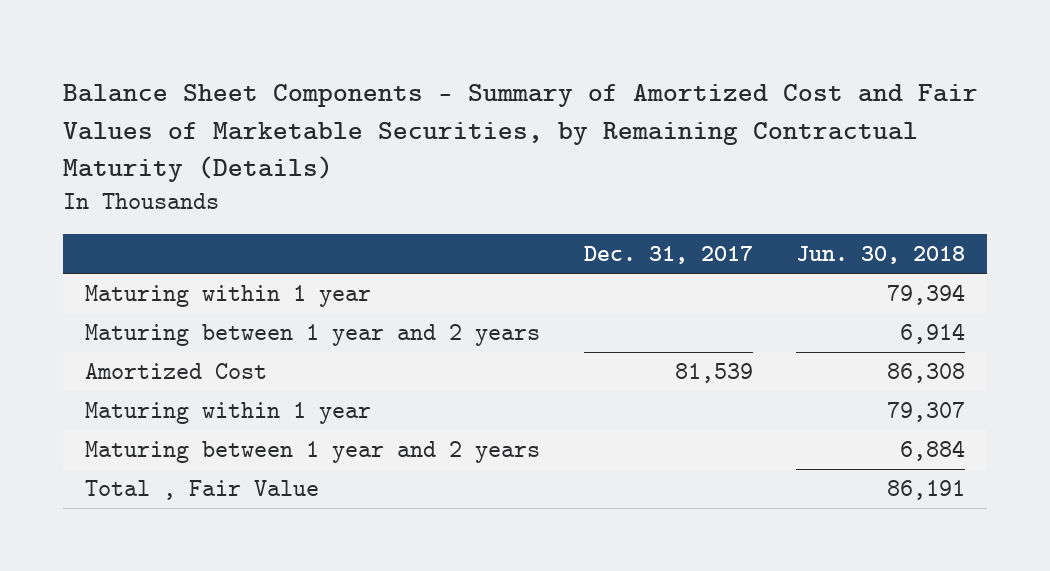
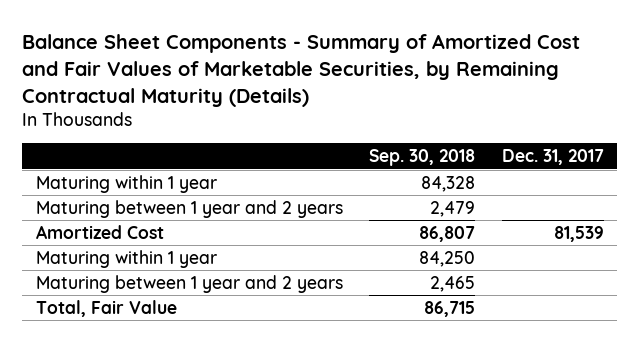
- | Dec. 31, 2017 | Jun. 30, 2018
+ | Sep. 30, 2018 | Dec. 31, 2017
- Total , Fair Value | | 86,191
+ Total, Fair Value | 86,715 |

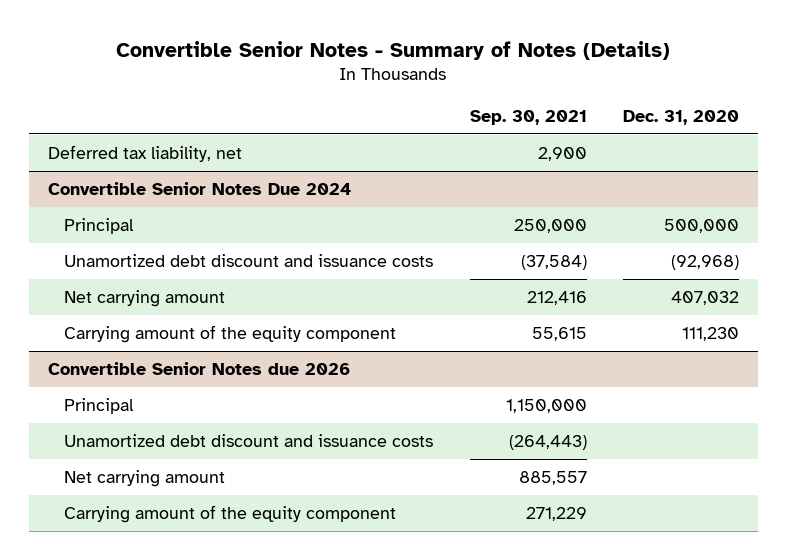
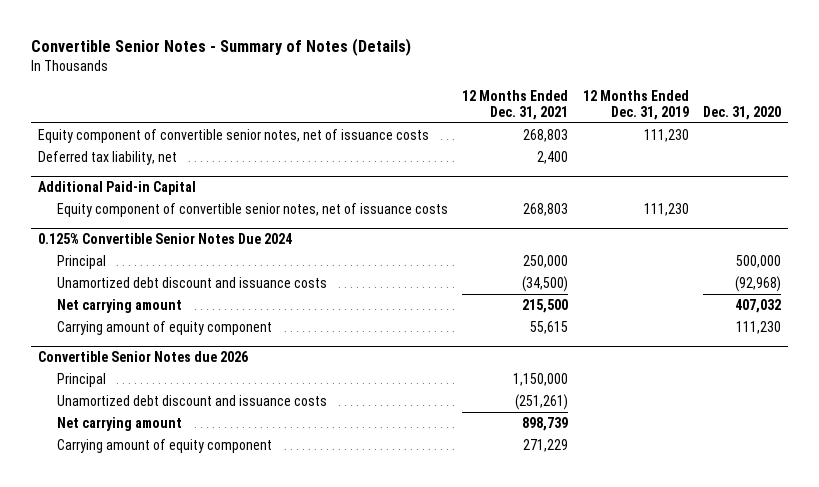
- | Sep. 30, 2021 | Dec. 31, 2020
+ | 12 Months Ended Dec. 31, 2021 | 12 Months Ended Dec. 31, 2019 | Dec. 31, 2020
+ Equity component of convertible senior notes, net of issuance costs | 268,803 | 111,230 |
- Convertible Senior Notes Due 2024
+ Additional Paid-in Capital
+ Equity component of convertible senior notes, net of issuance costs | 268,803 | 111,230 |
+ 0.125% Convertible Senior Notes Due 2024
- Carrying amount of the equity component | 55,615 | 111,230
+ Carrying amount of equity component | 55,615 | | 111,230
@ Convertible Senior Notes due 2026
- Carrying amount of the equity component | 271,229 |
+ Carrying amount of equity component | 271,229 | |

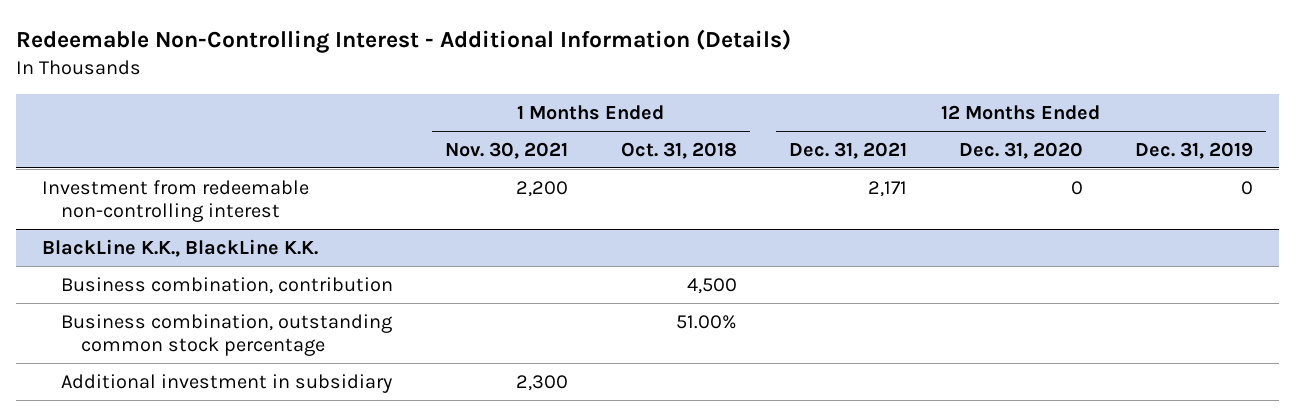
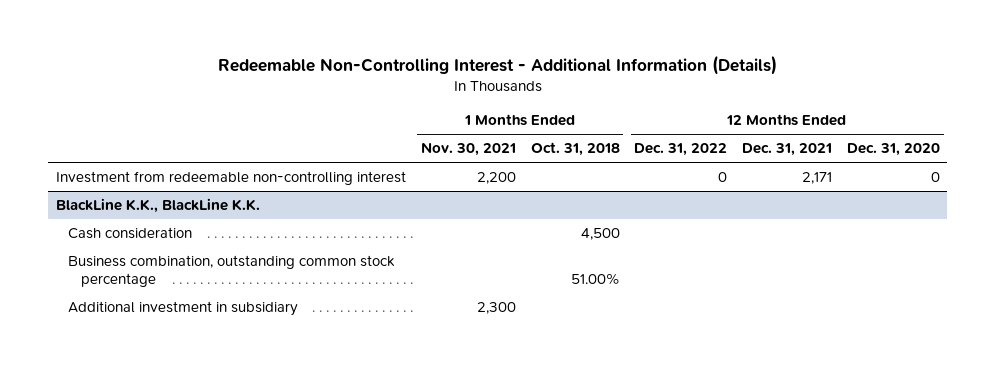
- | 1 Months Ended Nov. 30, 2021 | 1 Months Ended Oct. 31, 2018 | 12 Months Ended Dec. 31, 2021 | 12 Months Ended Dec. 31, 2020 | 12 Months Ended Dec. 31, 2019
+ | 1 Months Ended Nov. 30, 2021 | 1 Months Ended Oct. 31, 2018 | 12 Months Ended Dec. 31, 2022 | 12 Months Ended Dec. 31, 2021 | 12 Months Ended Dec. 31, 2020
@ BlackLine K.K., BlackLine K.K.
- Business combination, contribution | | 4,500 | | |
+ Cash consideration | | 4,500 | | |

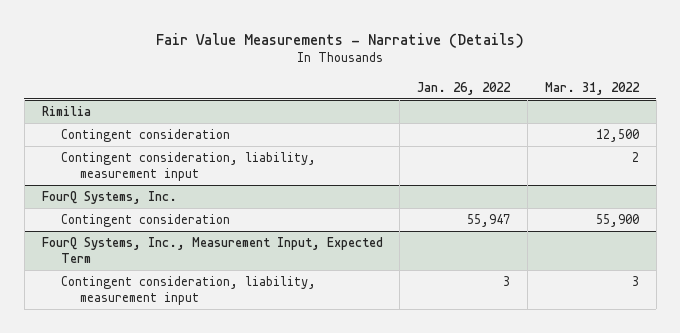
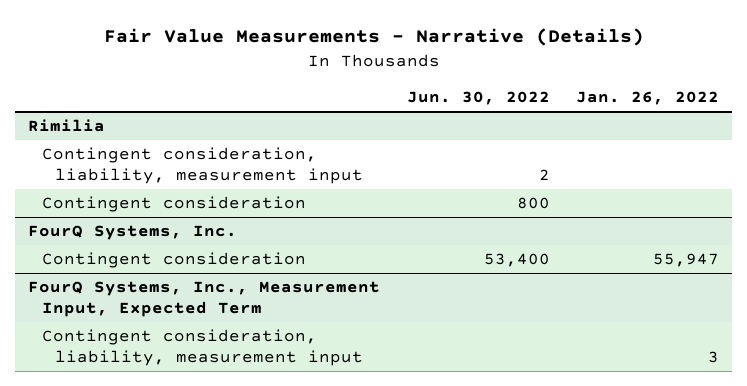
- | Jan. 26, 2022 | Mar. 31, 2022
+ | Jun. 30, 2022 | Jan. 26, 2022
@ Rimilia
moved down: Contingent consideration | 800 |

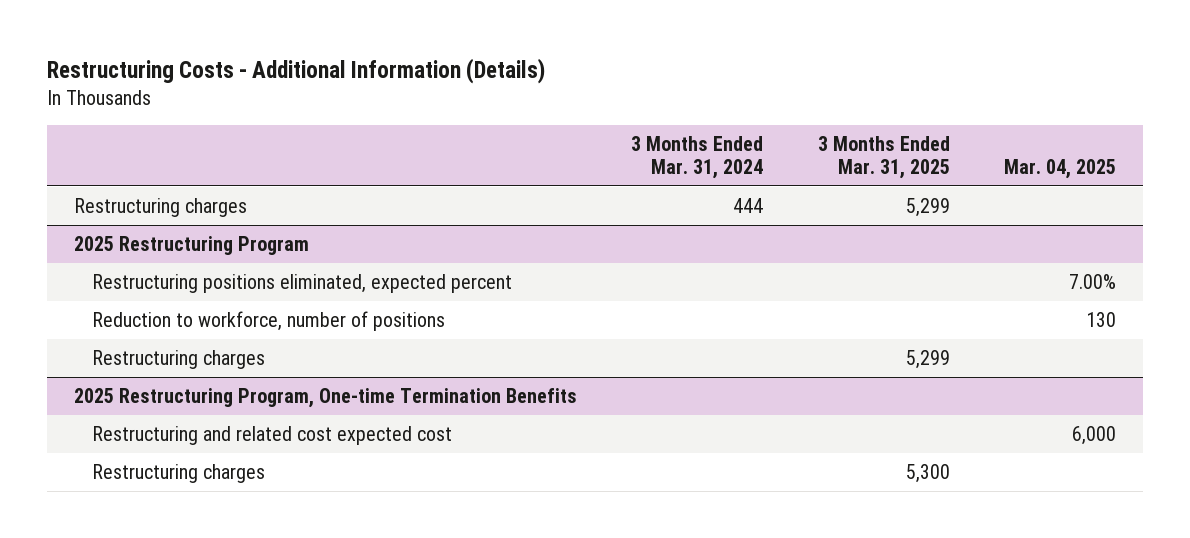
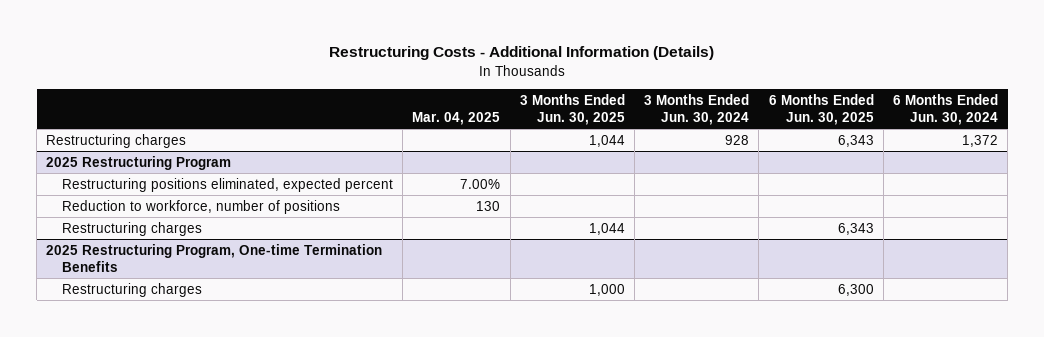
- | 3 Months Ended Mar. 31, 2024 | 3 Months Ended Mar. 31, 2025 | Mar. 04, 2025
+ | Mar. 04, 2025 | 3 Months Ended Jun. 30, 2025 | 3 Months Ended Jun. 30, 2024 | 6 Months Ended Jun. 30, 2025 | 6 Months Ended Jun. 30, 2024
@ 2025 Restructuring Program, One-time Termination Benefits
- Restructuring and related cost expected cost | | | 6,000

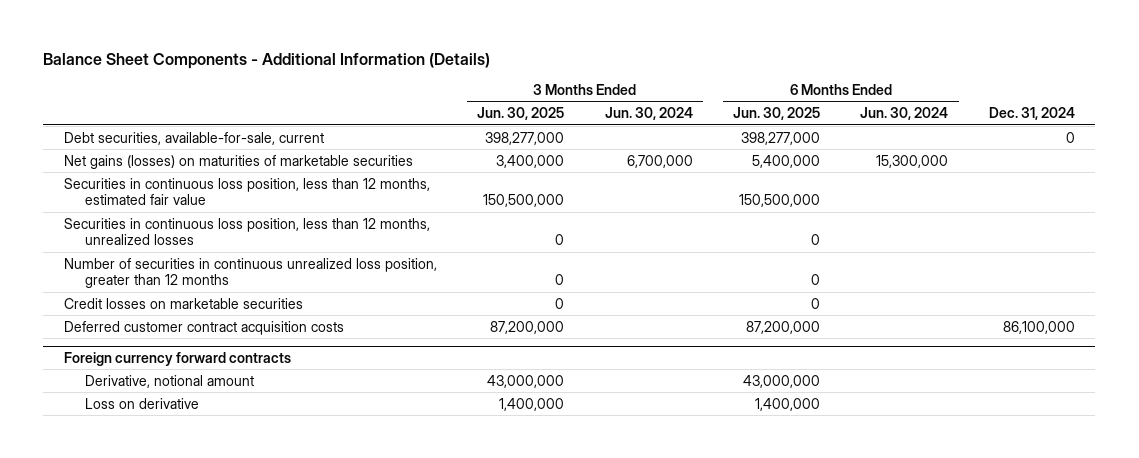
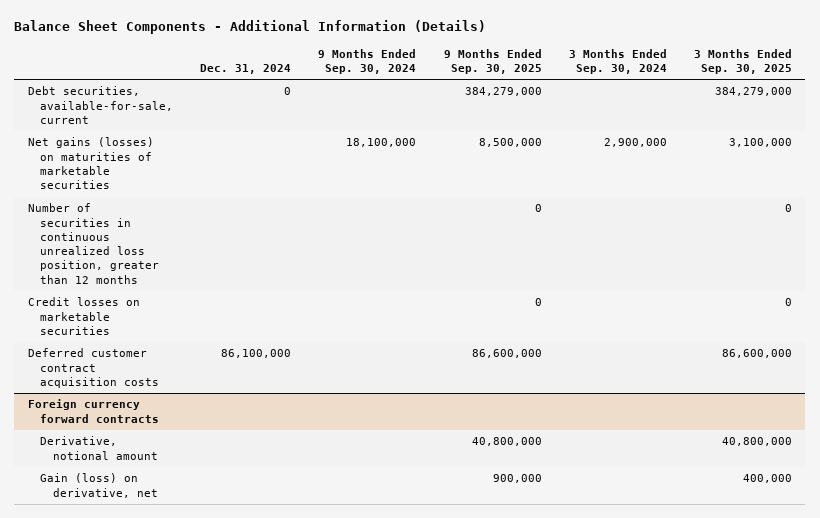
- | 3 Months Ended Jun. 30, 2025 | 3 Months Ended Jun. 30, 2024 | 6 Months Ended Jun. 30, 2025 | 6 Months Ended Jun. 30, 2024 | Dec. 31, 2024
+ | Dec. 31, 2024 | 9 Months Ended Sep. 30, 2024 | 9 Months Ended Sep. 30, 2025 | 3 Months Ended Sep. 30, 2024 | 3 Months Ended Sep. 30, 2025
- Securities in continuous loss position, less than 12 months, estimated fair value | 150,500,000 | | 150,500,000 | |
- Securities in continuous loss position, less than 12 months, unrealized losses | 0 | | 0 | |
@ Foreign currency forward contracts
- Loss on derivative | 1,400,000 | | 1,400,000 | |
+ Gain (loss) on derivative, net | | | 900,000 | | 400,000

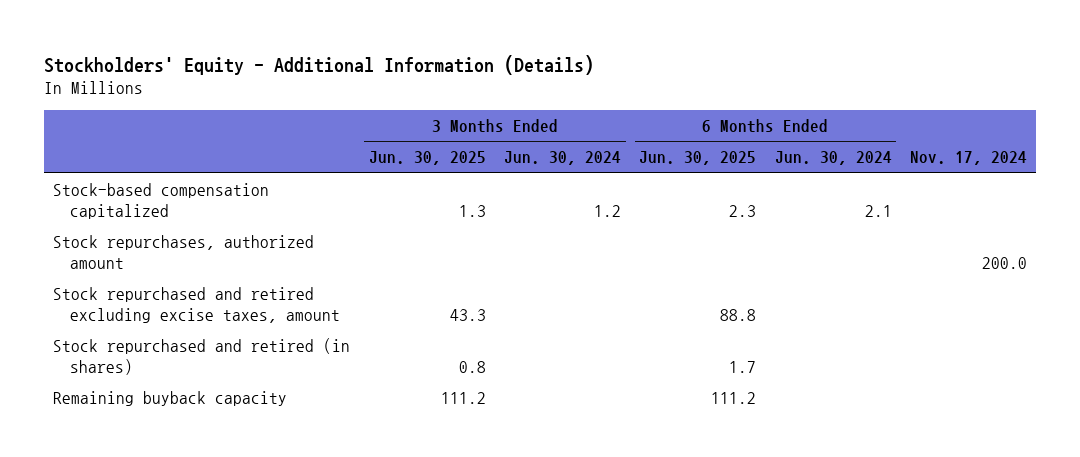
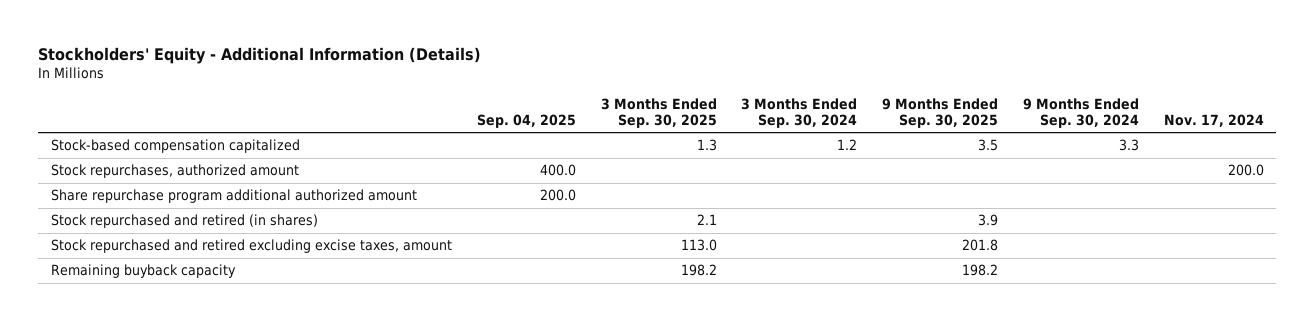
- | 3 Months Ended Jun. 30, 2025 | 3 Months Ended Jun. 30, 2024 | 6 Months Ended Jun. 30, 2025 | 6 Months Ended Jun. 30, 2024 | Nov. 17, 2024
+ | Sep. 04, 2025 | 3 Months Ended Sep. 30, 2025 | 3 Months Ended Sep. 30, 2024 | 9 Months Ended Sep. 30, 2025 | 9 Months Ended Sep. 30, 2024 | Nov. 17, 2024
+ Share repurchase program additional authorized amount | 200.0 | | | | |
moved down: Stock repurchased and retired excluding excise taxes, amount | | 113.0 | | 201.8 | |

